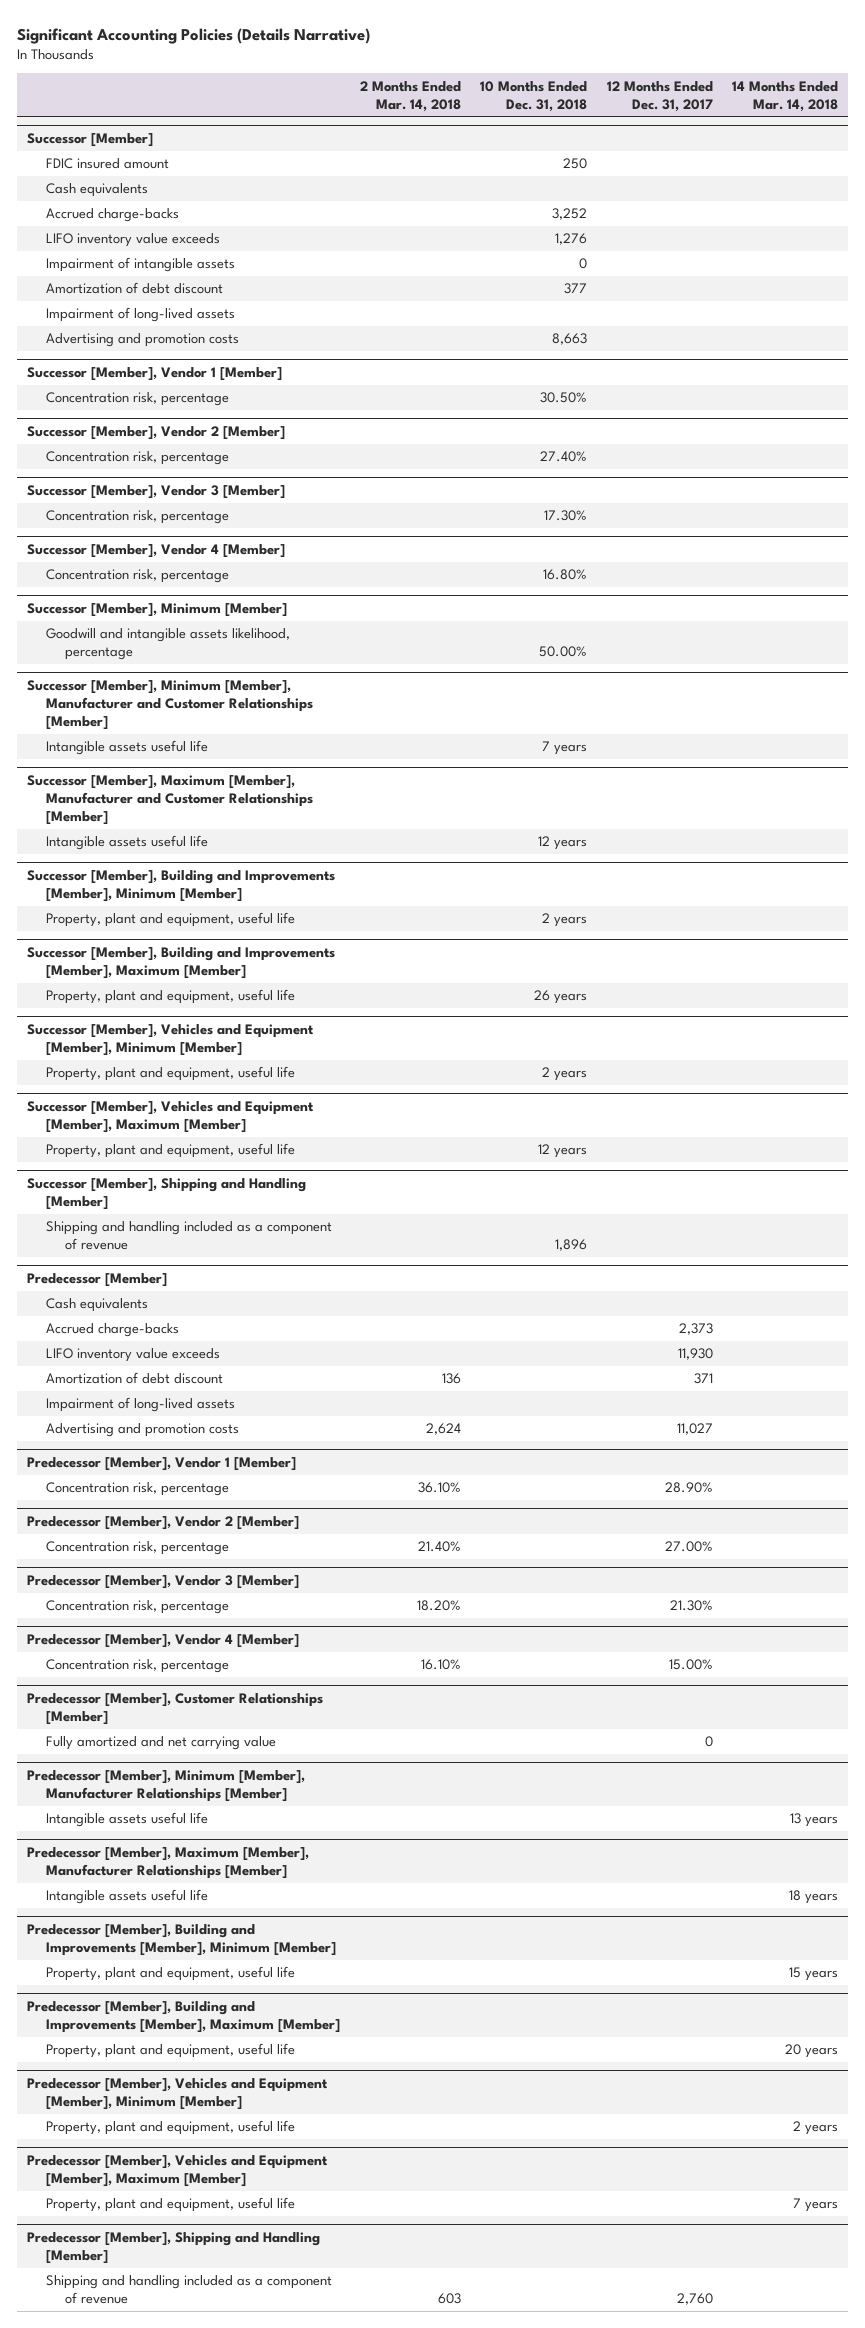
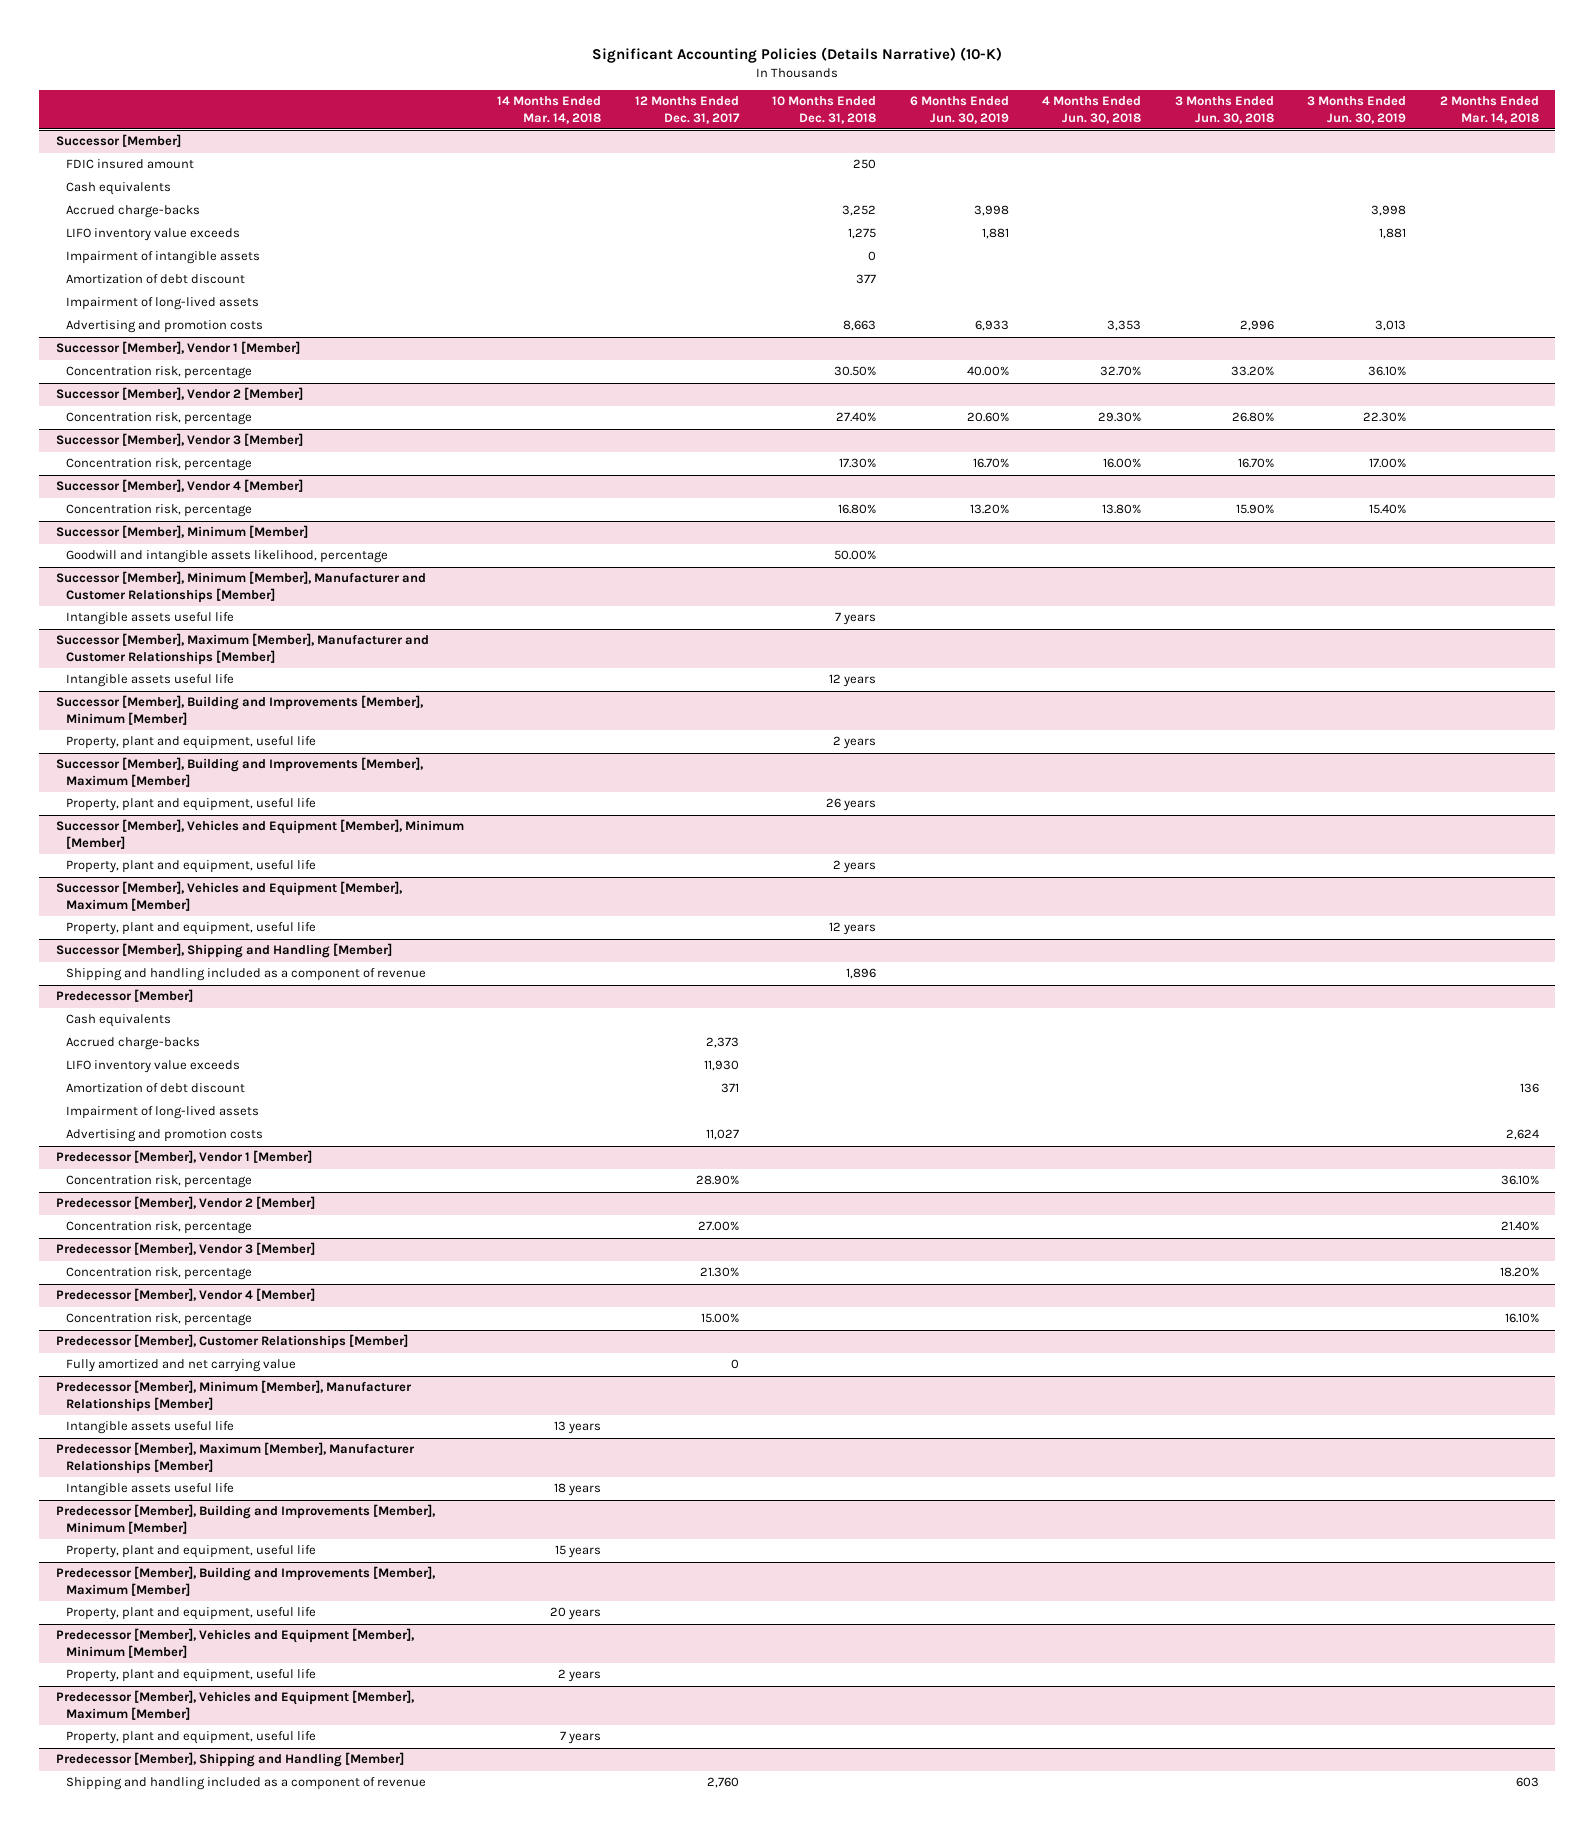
- Significant Accounting Policies (Details Narrative)
+ Significant Accounting Policies (Details Narrative) (10-K)
- | 2 Months Ended Mar. 14, 2018 | 10 Months Ended Dec. 31, 2018 | 12 Months Ended Dec. 31, 2017 | 14 Months Ended Mar. 14, 2018
+ | 14 Months Ended Mar. 14, 2018 | 12 Months Ended Dec. 31, 2017 | 10 Months Ended Dec. 31, 2018 | 6 Months Ended Jun. 30, 2019 | 4 Months Ended Jun. 30, 2018 | 3 Months Ended Jun. 30, 2018 | 3 Months Ended Jun. 30, 2019 | 2 Months Ended Mar. 14, 2018
@ Successor [Member]
- LIFO inventory value exceeds | | 1,276 | |
+ LIFO inventory value exceeds | | | 1,275 | 1,881 | | | 1,881 |

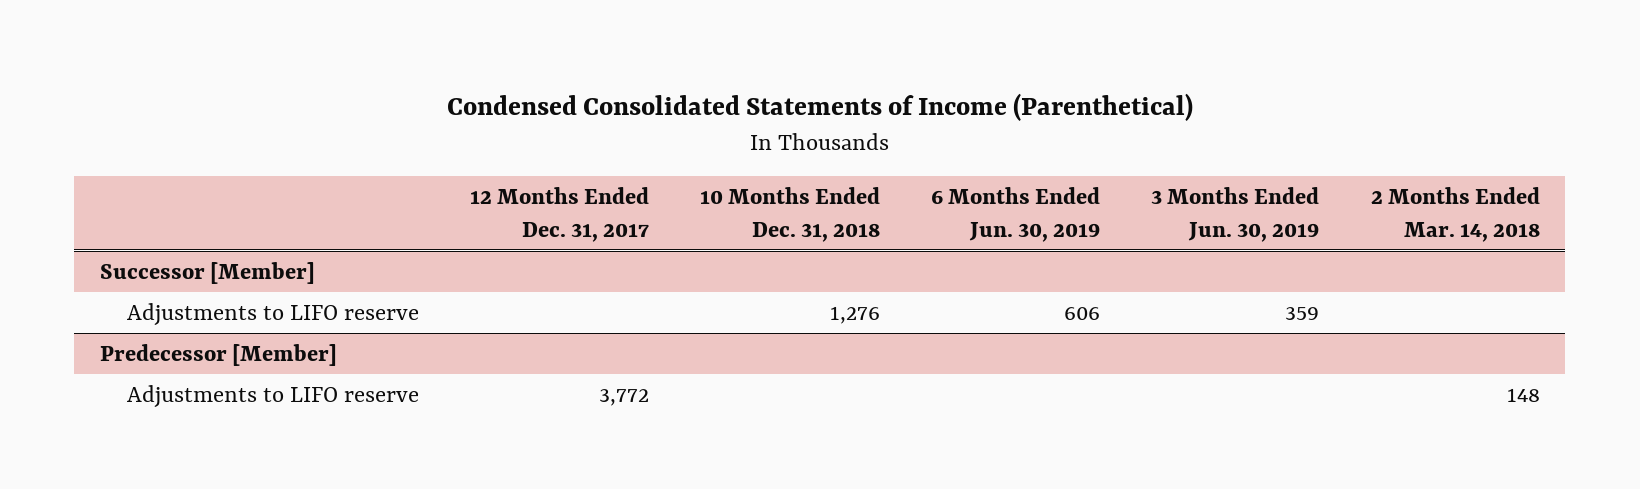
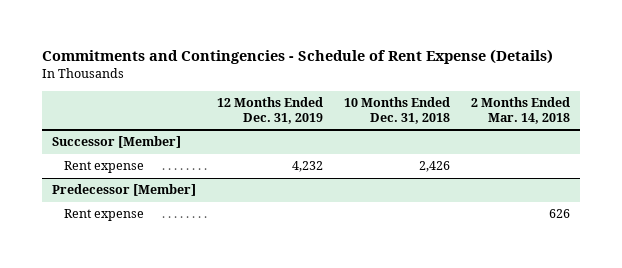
- Condensed Consolidated Statements of Income (Parenthetical)
+ Commitments and Contingencies - Schedule of Rent Expense (Details)
- | 12 Months Ended Dec. 31, 2017 | 10 Months Ended Dec. 31, 2018 | 6 Months Ended Jun. 30, 2019 | 3 Months Ended Jun. 30, 2019 | 2 Months Ended Mar. 14, 2018
+ | 12 Months Ended Dec. 31, 2019 | 10 Months Ended Dec. 31, 2018 | 2 Months Ended Mar. 14, 2018
@ Successor [Member]
- Adjustments to LIFO reserve | | 1,276 | 606 | 359 |
+ Rent expense | 4,232 | 2,426 |
@ Predecessor [Member]
- Adjustments to LIFO reserve | 3,772 | | | | 148
+ Rent expense | | | 626

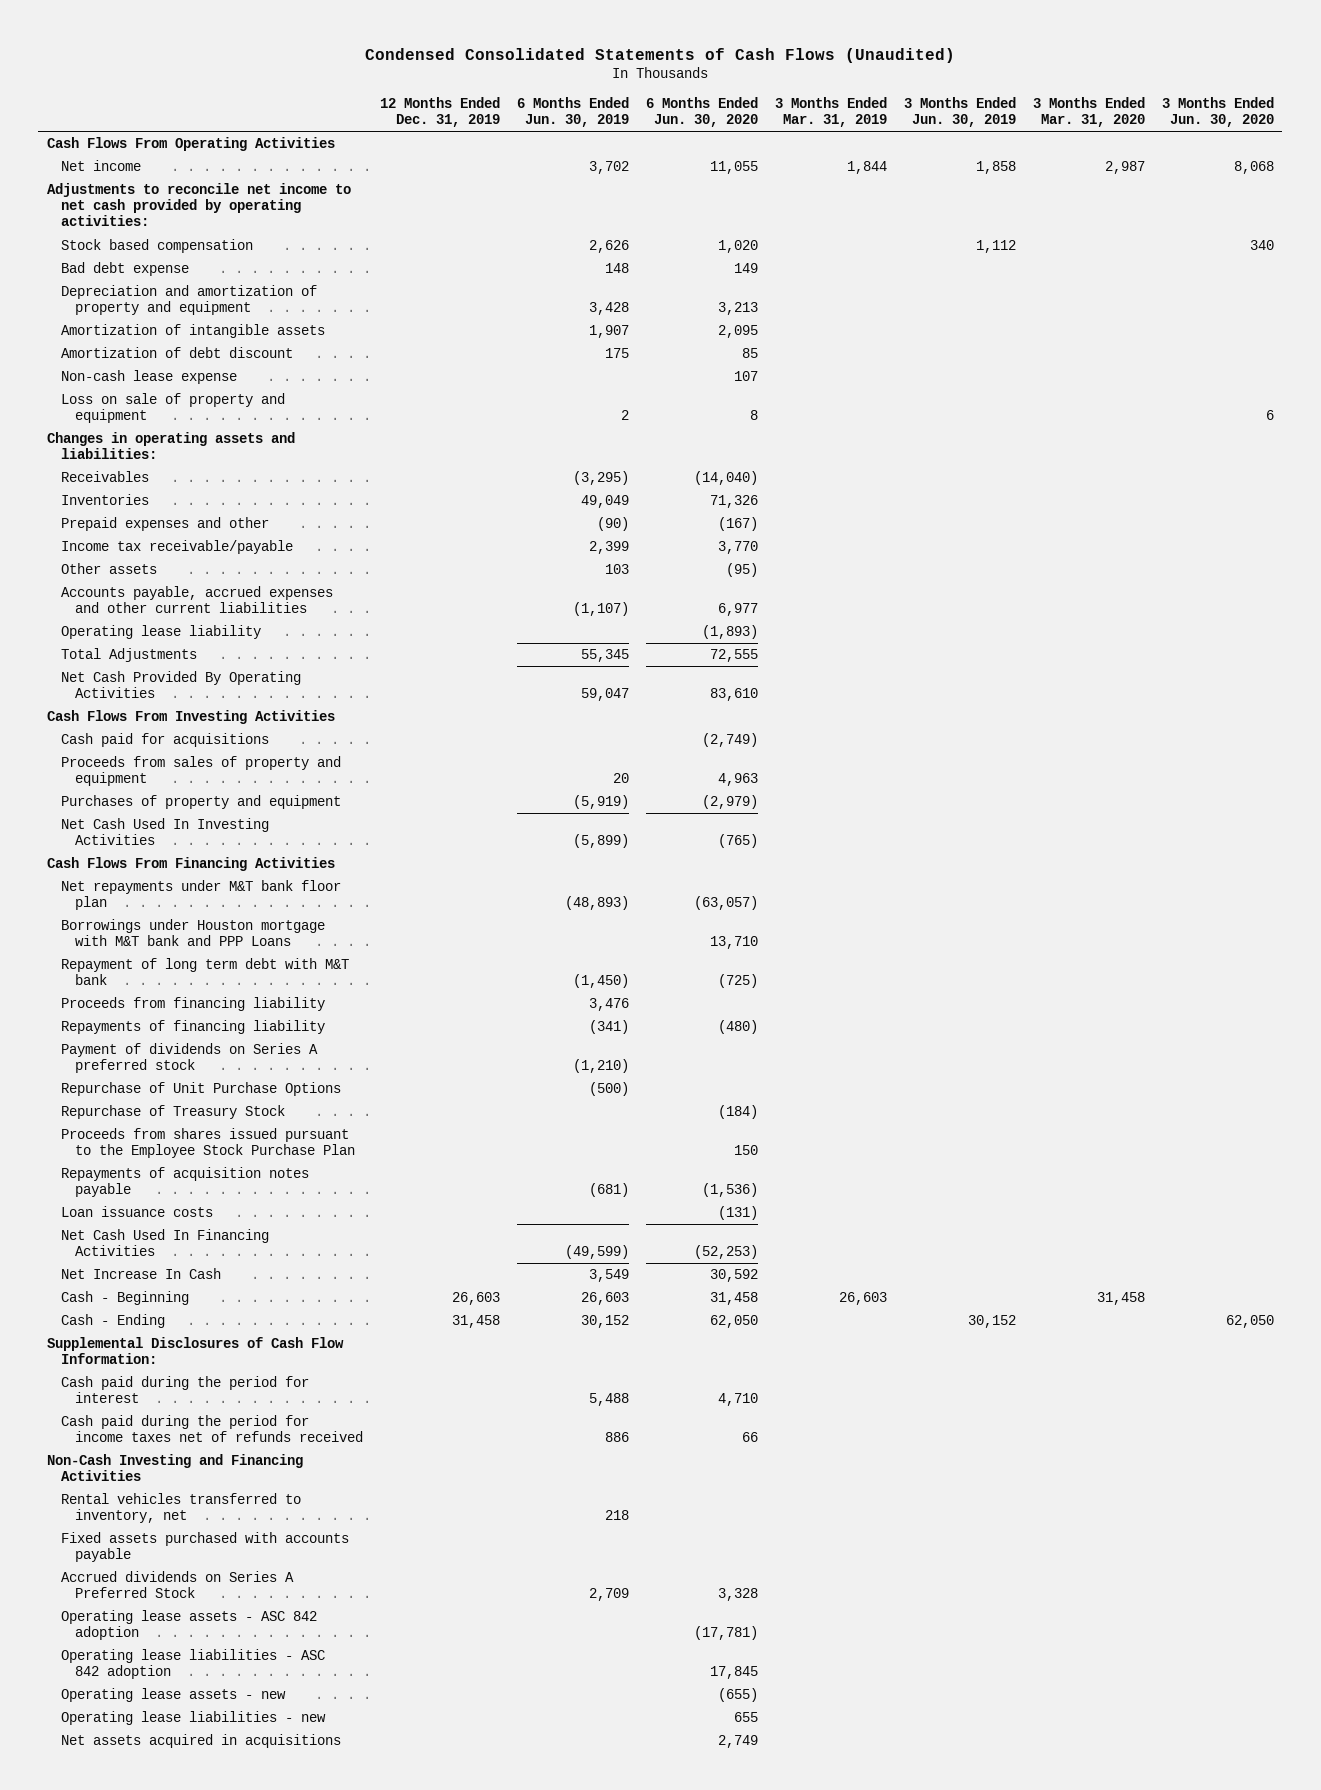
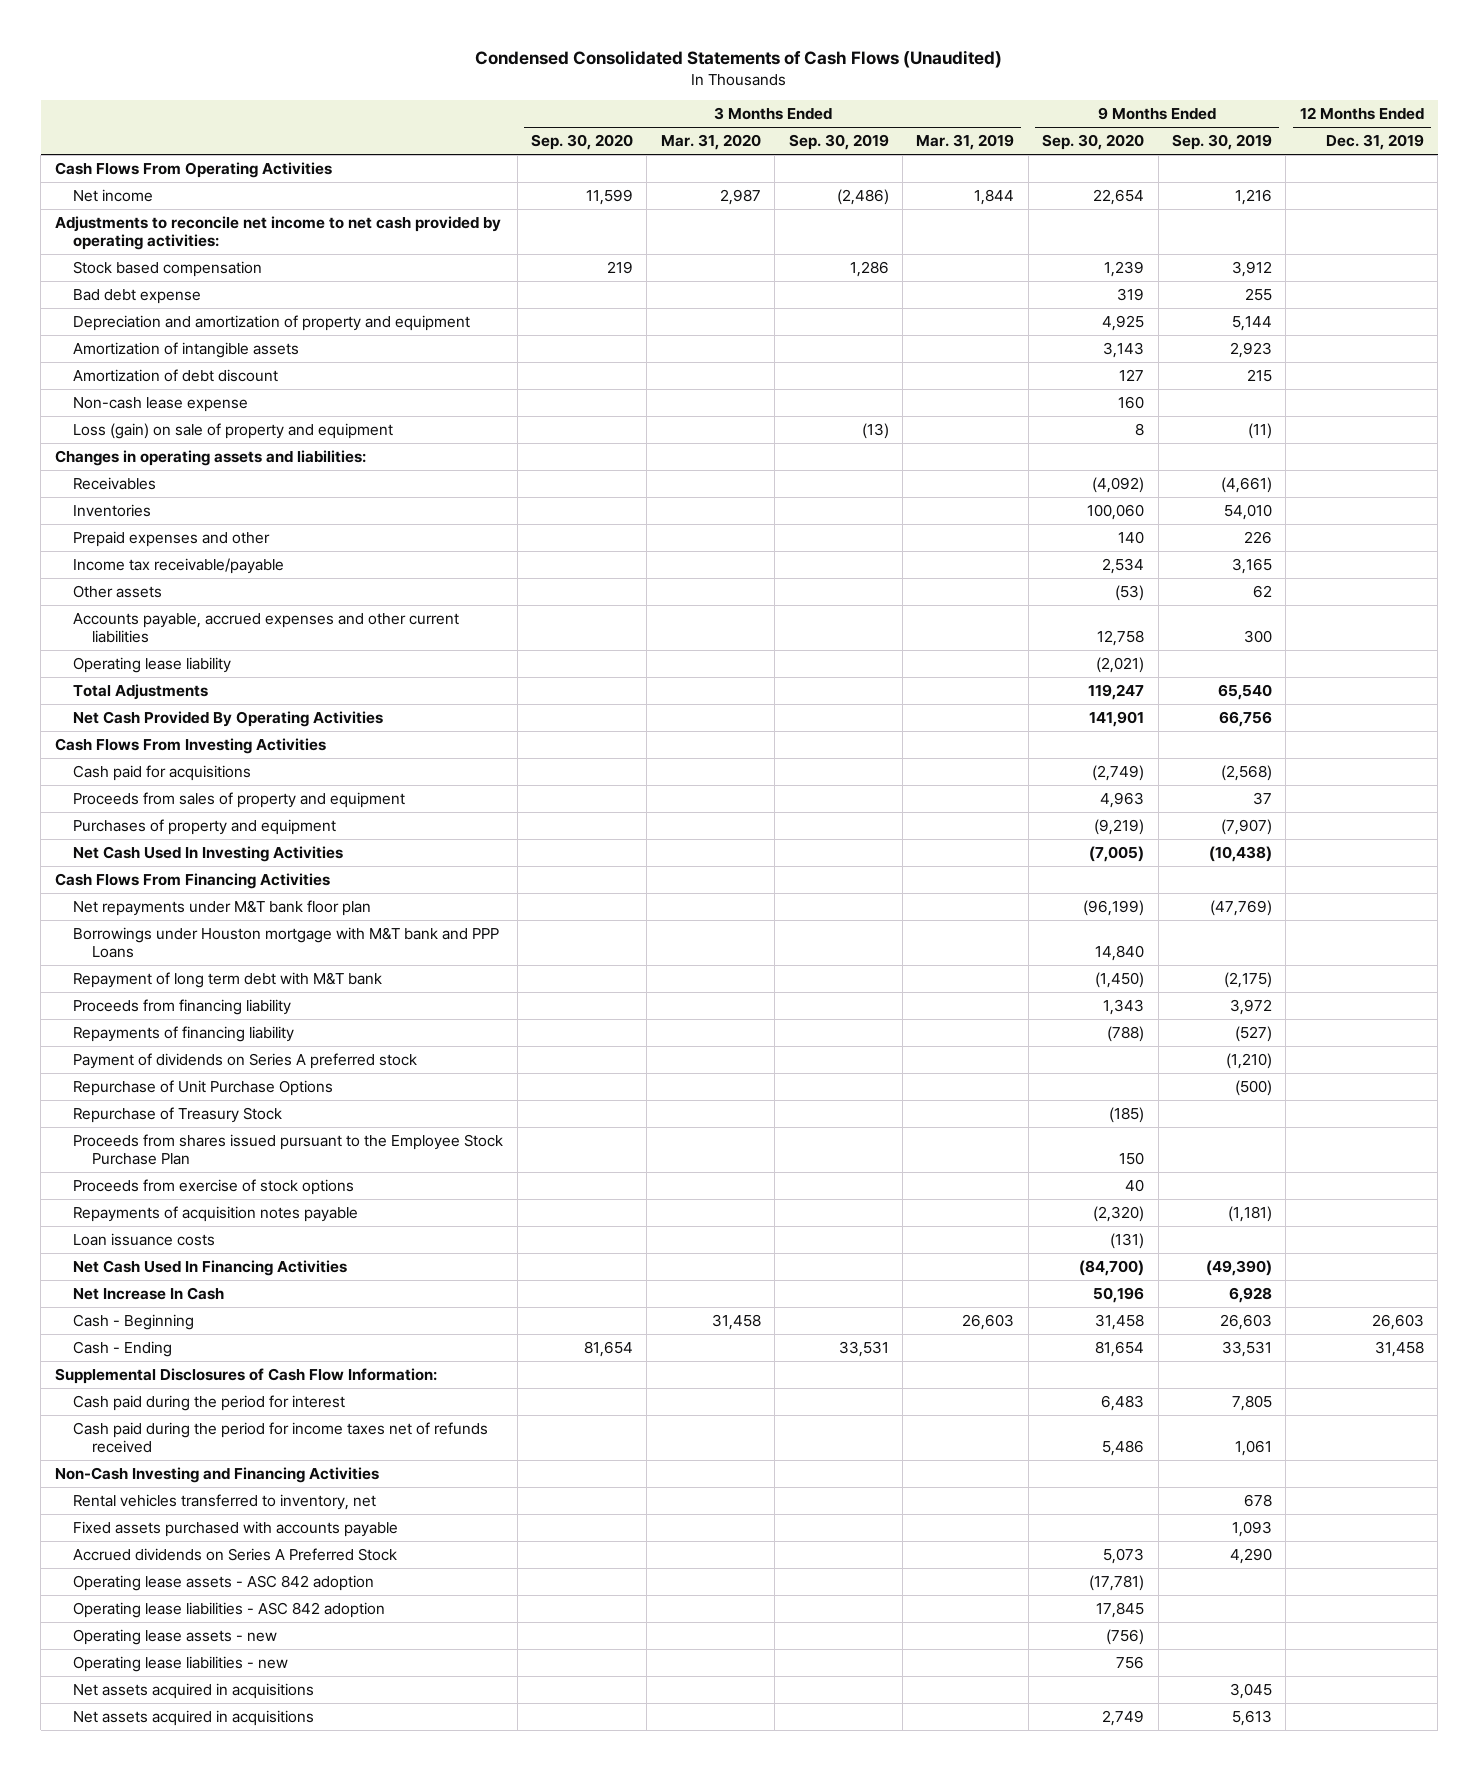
- | 12 Months Ended Dec. 31, 2019 | 6 Months Ended Jun. 30, 2019 | 6 Months Ended Jun. 30, 2020 | 3 Months Ended Mar. 31, 2019 | 3 Months Ended Jun. 30, 2019 | 3 Months Ended Mar. 31, 2020 | 3 Months Ended Jun. 30, 2020
+ | 3 Months Ended Sep. 30, 2020 | 3 Months Ended Mar. 31, 2020 | 3 Months Ended Sep. 30, 2019 | 3 Months Ended Mar. 31, 2019 | 9 Months Ended Sep. 30, 2020 | 9 Months Ended Sep. 30, 2019 | 12 Months Ended Dec. 31, 2019
- Loss on sale of property and equipment | | 2 | 8 | | | | 6
+ Loss (gain) on sale of property and equipment | | | (13) | | 8 | (11) |
+ Proceeds from exercise of stock options | | | | | 40 | |
+ Net assets acquired in acquisitions | | | | | 2,749 | 5,613 |

